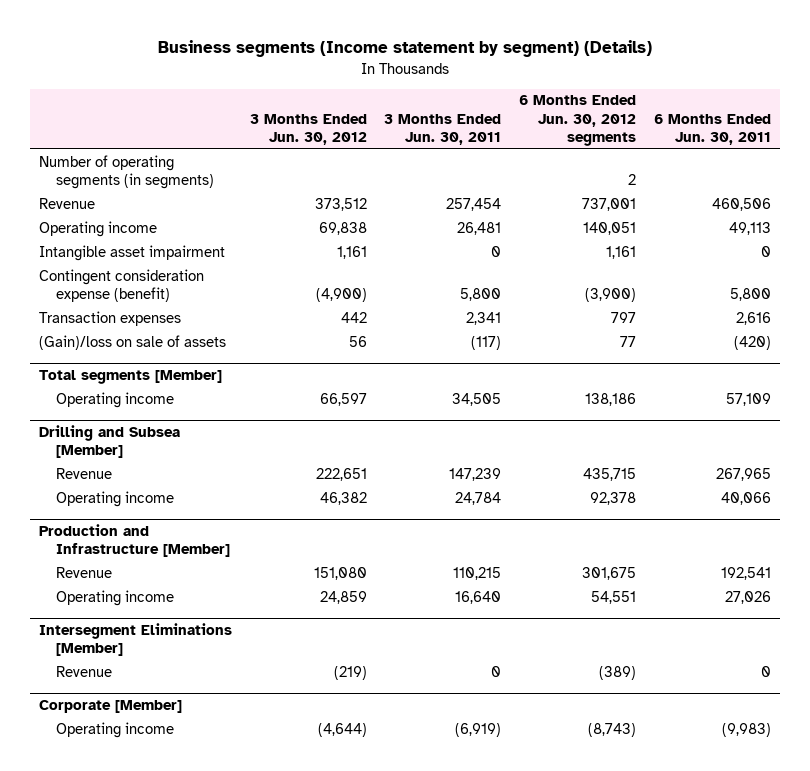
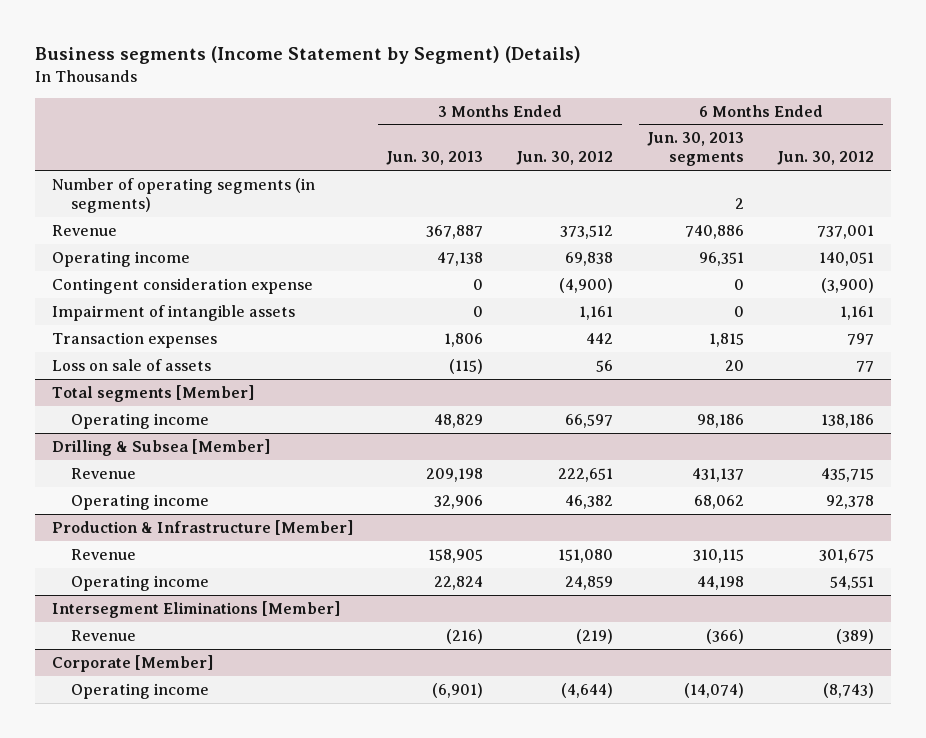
- Business segments (Income statement by segment) (Details)
+ Business segments (Income Statement by Segment) (Details)
- | 3 Months Ended Jun. 30, 2012 | 3 Months Ended Jun. 30, 2011 | 6 Months Ended Jun. 30, 2012 segments | 6 Months Ended Jun. 30, 2011
+ | 3 Months Ended Jun. 30, 2013 | 3 Months Ended Jun. 30, 2012 | 6 Months Ended Jun. 30, 2013 segments | 6 Months Ended Jun. 30, 2012
- Intangible asset impairment | 1,161 | 0 | 1,161 | 0
- Contingent consideration expense (benefit) | (4,900) | 5,800 | (3,900) | 5,800
+ Contingent consideration expense | 0 | (4,900) | 0 | (3,900)
+ Impairment of intangible assets | 0 | 1,161 | 0 | 1,161
- (Gain)/loss on sale of assets | 56 | (117) | 77 | (420)
+ Loss on sale of assets | (115) | 56 | 20 | 77
- Drilling and Subsea [Member]
+ Drilling & Subsea [Member]
- Production and Infrastructure [Member]
+ Production & Infrastructure [Member]

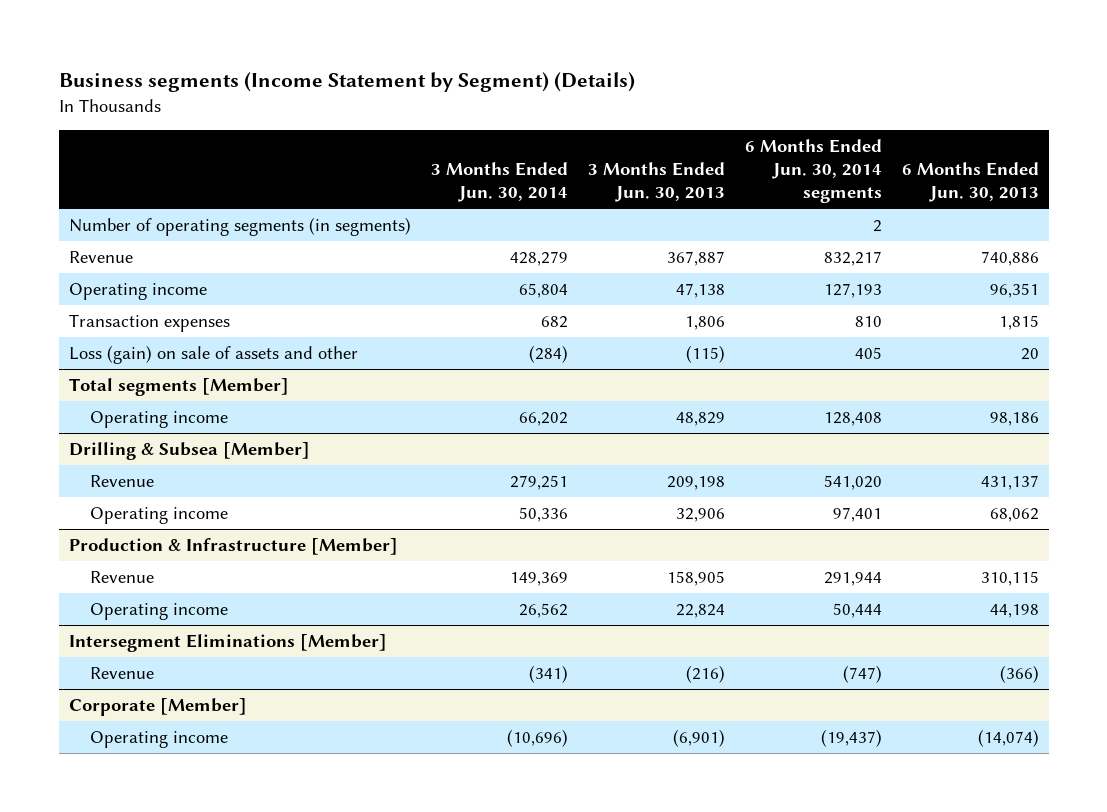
- | 3 Months Ended Jun. 30, 2013 | 3 Months Ended Jun. 30, 2012 | 6 Months Ended Jun. 30, 2013 segments | 6 Months Ended Jun. 30, 2012
+ | 3 Months Ended Jun. 30, 2014 | 3 Months Ended Jun. 30, 2013 | 6 Months Ended Jun. 30, 2014 segments | 6 Months Ended Jun. 30, 2013
- Contingent consideration expense | 0 | (4,900) | 0 | (3,900)
- Impairment of intangible assets | 0 | 1,161 | 0 | 1,161
- Loss on sale of assets | (115) | 56 | 20 | 77
+ Loss (gain) on sale of assets and other | (284) | (115) | 405 | 20

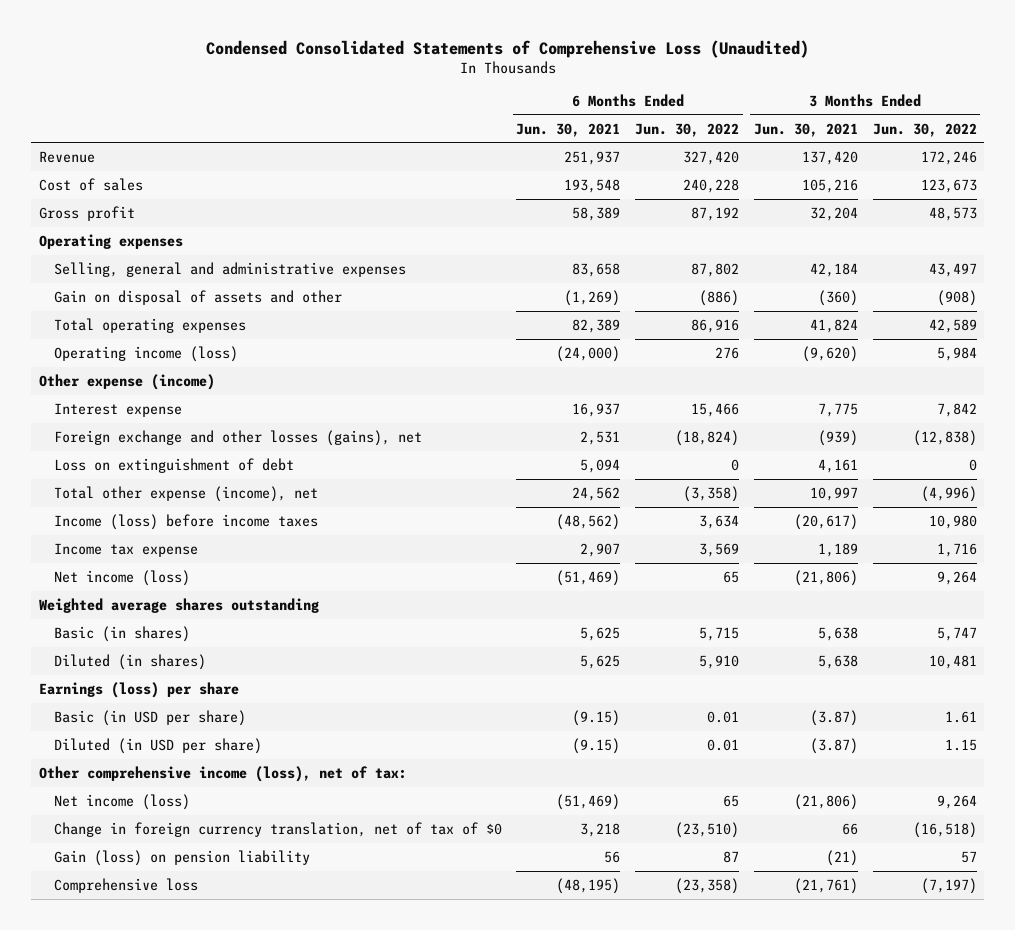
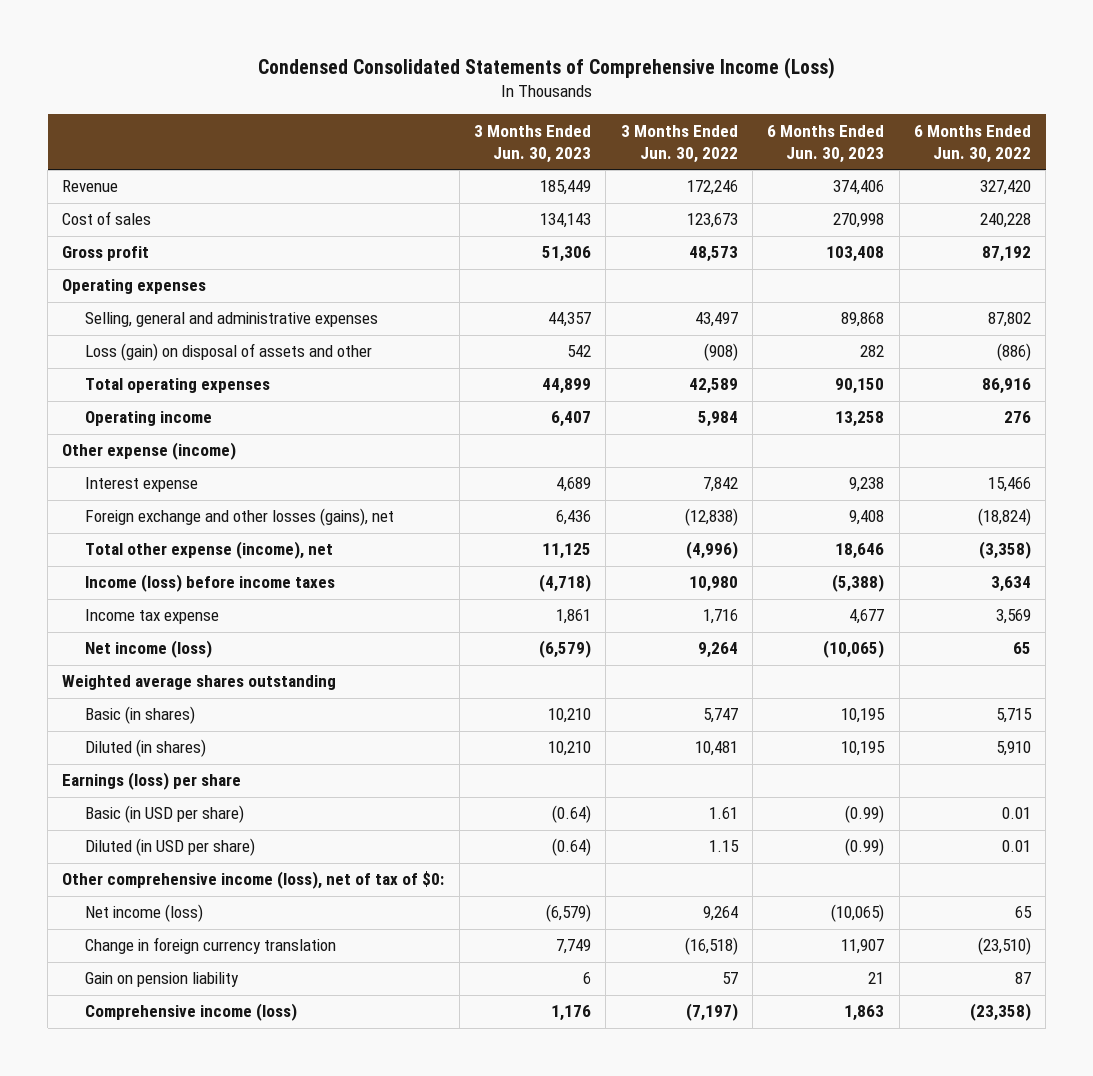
- Condensed Consolidated Statements of Comprehensive Loss (Unaudited)
+ Condensed Consolidated Statements of Comprehensive Income (Loss)
- | 6 Months Ended Jun. 30, 2021 | 6 Months Ended Jun. 30, 2022 | 3 Months Ended Jun. 30, 2021 | 3 Months Ended Jun. 30, 2022
+ | 3 Months Ended Jun. 30, 2023 | 3 Months Ended Jun. 30, 2022 | 6 Months Ended Jun. 30, 2023 | 6 Months Ended Jun. 30, 2022
- Gain on disposal of assets and other | (1,269) | (886) | (360) | (908)
+ Loss (gain) on disposal of assets and other | 542 | (908) | 282 | (886)
- Operating income (loss) | (24,000) | 276 | (9,620) | 5,984
+ Operating income | 6,407 | 5,984 | 13,258 | 276
- Loss on extinguishment of debt | 5,094 | 0 | 4,161 | 0
- Other comprehensive income (loss), net of tax:
+ Other comprehensive income (loss), net of tax of $0:
- Change in foreign currency translation, net of tax of $0 | 3,218 | (23,510) | 66 | (16,518)
- Gain (loss) on pension liability | 56 | 87 | (21) | 57
- Comprehensive loss | (48,195) | (23,358) | (21,761) | (7,197)
+ Change in foreign currency translation | 7,749 | (16,518) | 11,907 | (23,510)
+ Gain on pension liability | 6 | 57 | 21 | 87
+ Comprehensive income (loss) | 1,176 | (7,197) | 1,863 | (23,358)

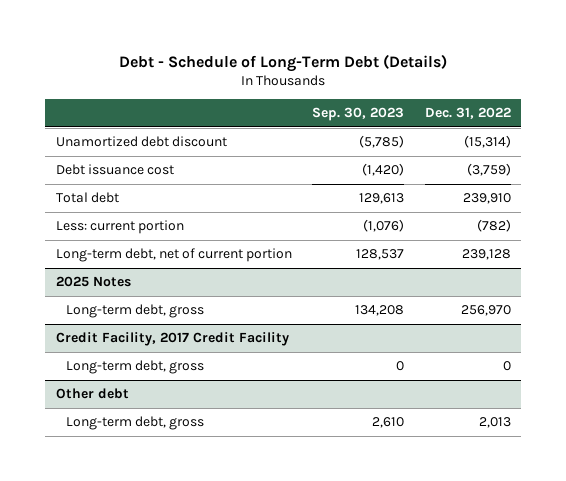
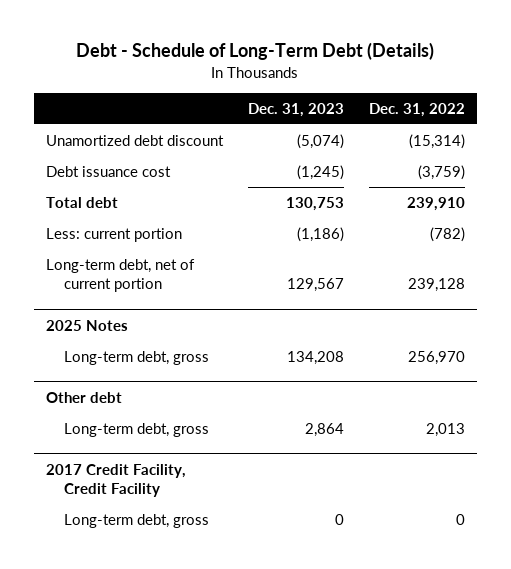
- | Sep. 30, 2023 | Dec. 31, 2022
+ | Dec. 31, 2023 | Dec. 31, 2022
- Credit Facility, 2017 Credit Facility
- Long-term debt, gross | 0 | 0
+ 2017 Credit Facility, Credit Facility
+ Long-term debt, gross | 0 | 0

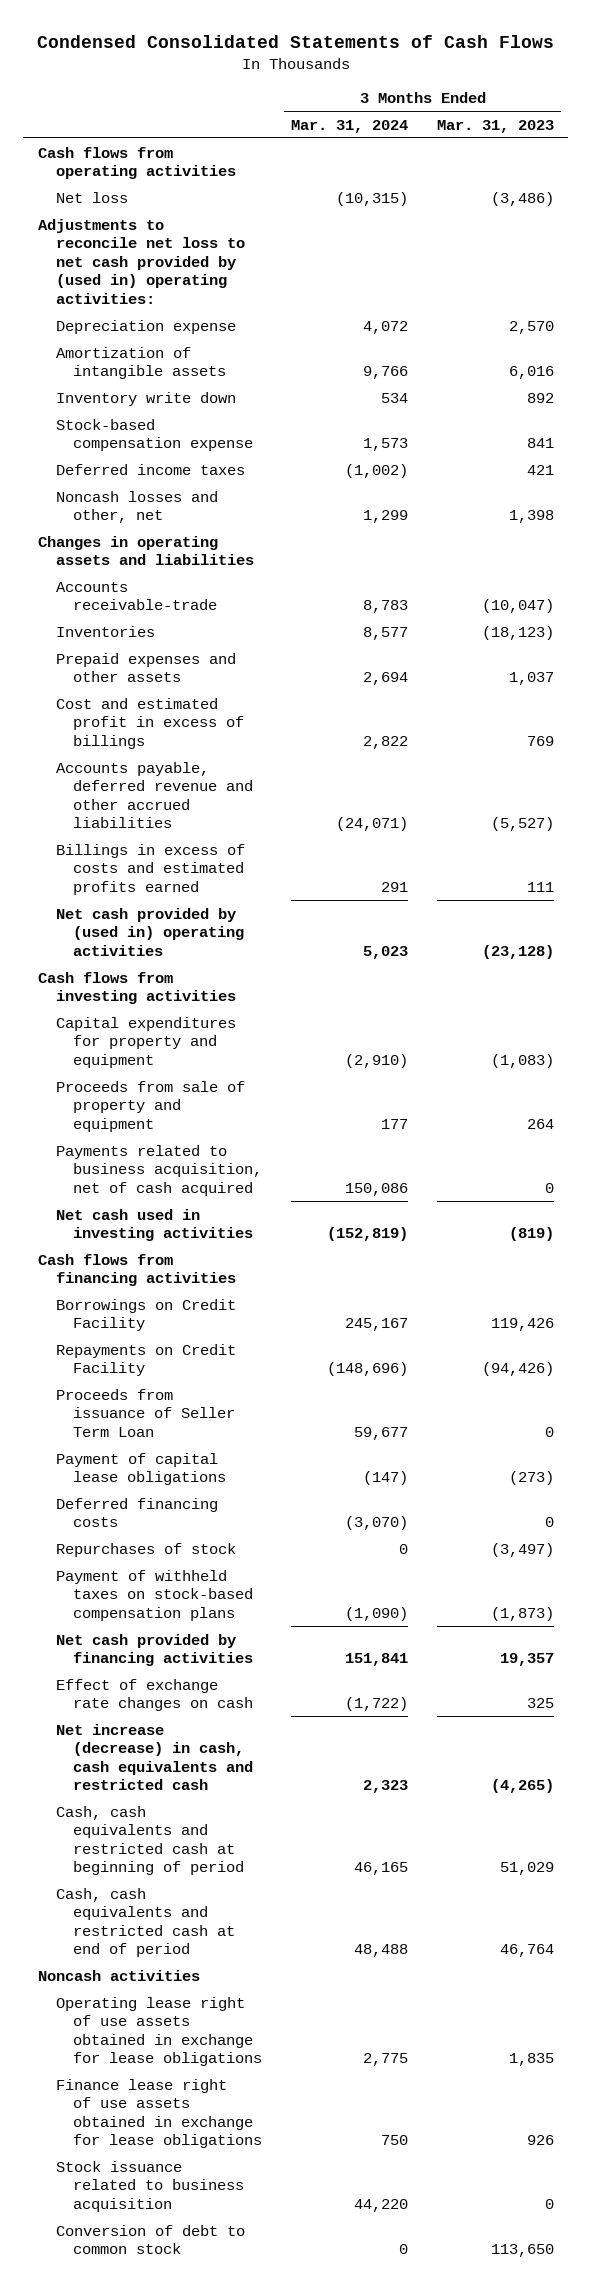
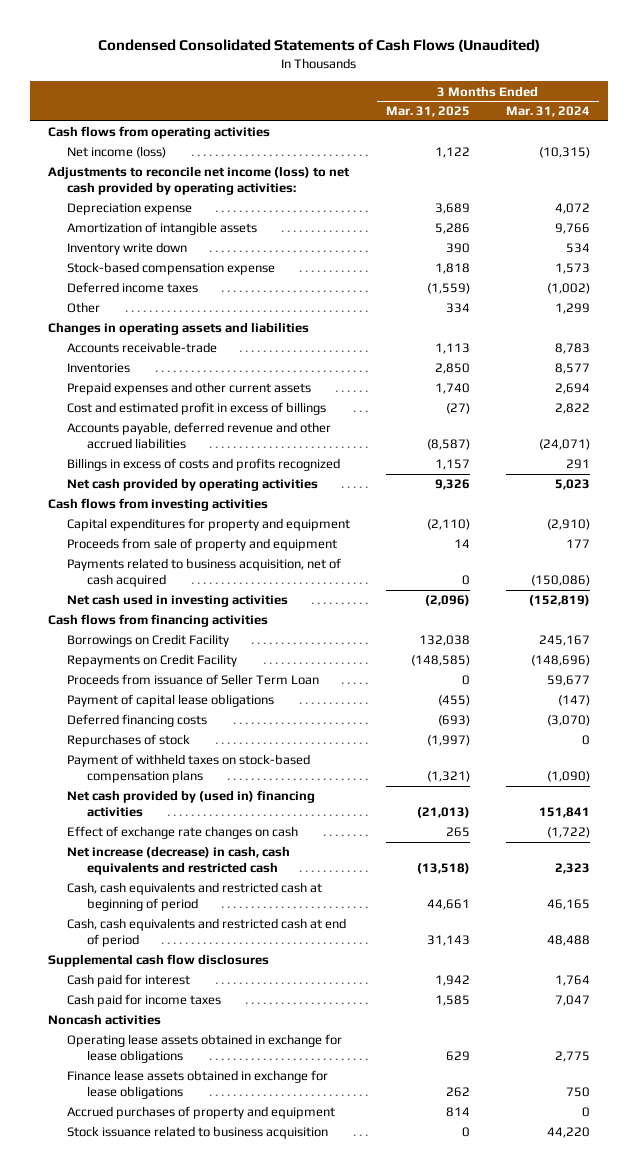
- Condensed Consolidated Statements of Cash Flows
+ Condensed Consolidated Statements of Cash Flows (Unaudited)
- | 3 Months Ended Mar. 31, 2024 | 3 Months Ended Mar. 31, 2023
+ | 3 Months Ended Mar. 31, 2025 | 3 Months Ended Mar. 31, 2024
- Net loss | (10,315) | (3,486)
- Adjustments to reconcile net loss to net cash provided by (used in) operating activities:
+ Net income (loss) | 1,122 | (10,315)
+ Adjustments to reconcile net income (loss) to net cash provided by operating activities:
- Noncash losses and other, net | 1,299 | 1,398
+ Other | 334 | 1,299
- Prepaid expenses and other assets | 2,694 | 1,037
+ Prepaid expenses and other current assets | 1,740 | 2,694
- Billings in excess of costs and estimated profits earned | 291 | 111
- Net cash provided by (used in) operating activities | 5,023 | (23,128)
+ Billings in excess of costs and profits recognized | 1,157 | 291
+ Net cash provided by operating activities | 9,326 | 5,023
- Payments related to business acquisition, net of cash acquired | 150,086 | 0
+ Payments related to business acquisition, net of cash acquired | 0 | (150,086)
- Net cash provided by financing activities | 151,841 | 19,357
+ Net cash provided by (used in) financing activities | (21,013) | 151,841
+ Supplemental cash flow disclosures
+ Cash paid for interest | 1,942 | 1,764
+ Cash paid for income taxes | 1,585 | 7,047
- Operating lease right of use assets obtained in exchange for lease obligations | 2,775 | 1,835
- Finance lease right of use assets obtained in exchange for lease obligations | 750 | 926
+ Operating lease assets obtained in exchange for lease obligations | 629 | 2,775
+ Finance lease assets obtained in exchange for lease obligations | 262 | 750
+ Accrued purchases of property and equipment | 814 | 0
- Conversion of debt to common stock | 0 | 113,650

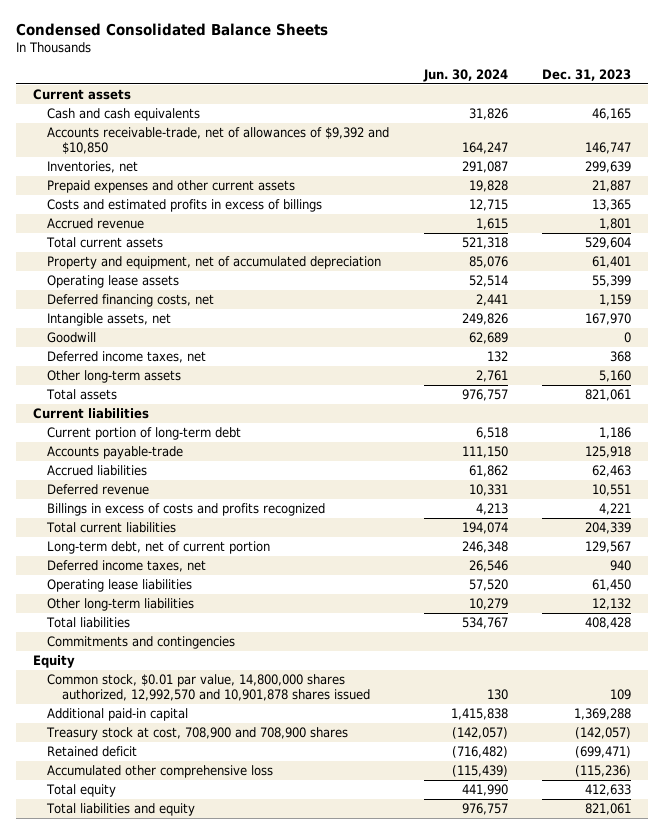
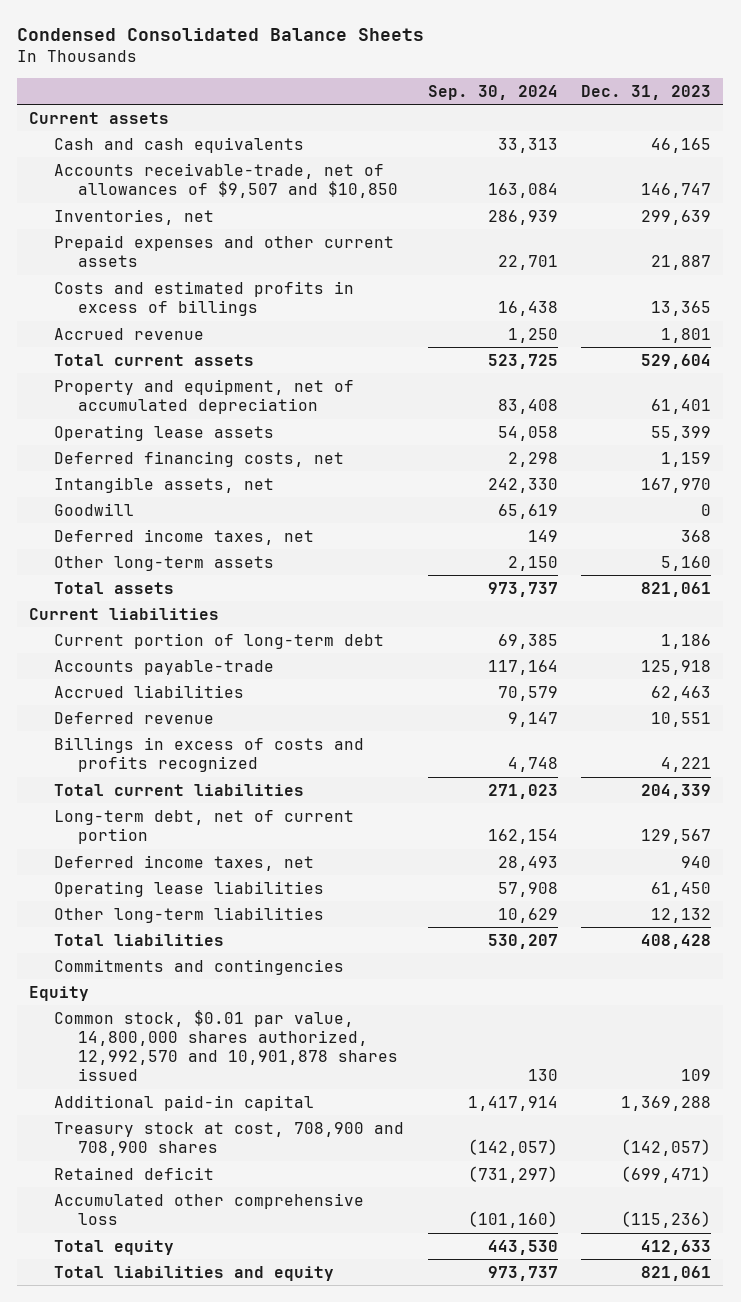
- | Jun. 30, 2024 | Dec. 31, 2023
+ | Sep. 30, 2024 | Dec. 31, 2023
- Accounts receivable-trade, net of allowances of $9,392 and $10,850 | 164,247 | 146,747
+ Accounts receivable-trade, net of allowances of $9,507 and $10,850 | 163,084 | 146,747

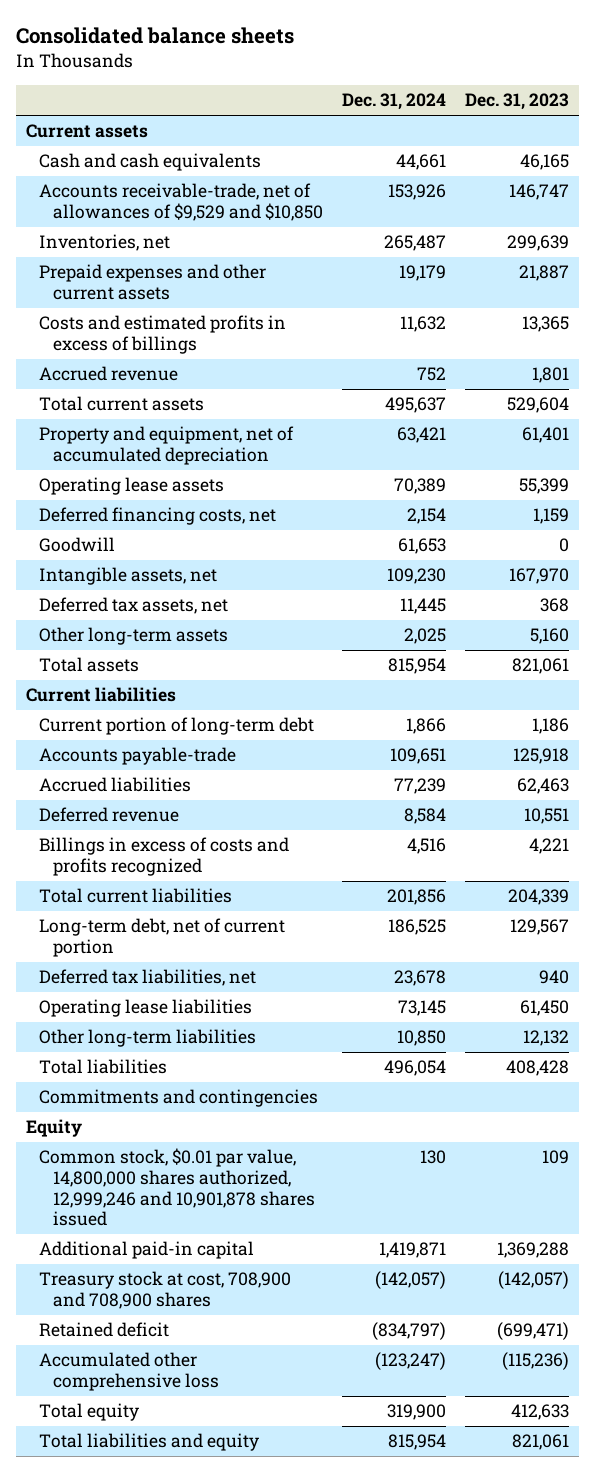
- Condensed Consolidated Balance Sheets
+ Consolidated balance sheets
- | Sep. 30, 2024 | Dec. 31, 2023
+ | Dec. 31, 2024 | Dec. 31, 2023
- Accounts receivable-trade, net of allowances of $9,507 and $10,850 | 163,084 | 146,747
+ Accounts receivable-trade, net of allowances of $9,529 and $10,850 | 153,926 | 146,747
- Deferred income taxes, net | 149 | 368
moved down: Intangible assets, net | 109,230 | 167,970
+ Deferred tax assets, net | 11,445 | 368
- Deferred income taxes, net | 28,493 | 940
+ Deferred tax liabilities, net | 23,678 | 940
- Common stock, $0.01 par value, 14,800,000 shares authorized, 12,992,570 and 10,901,878 shares issued | 130 | 109
+ Common stock, $0.01 par value, 14,800,000 shares authorized, 12,999,246 and 10,901,878 shares issued | 130 | 109

